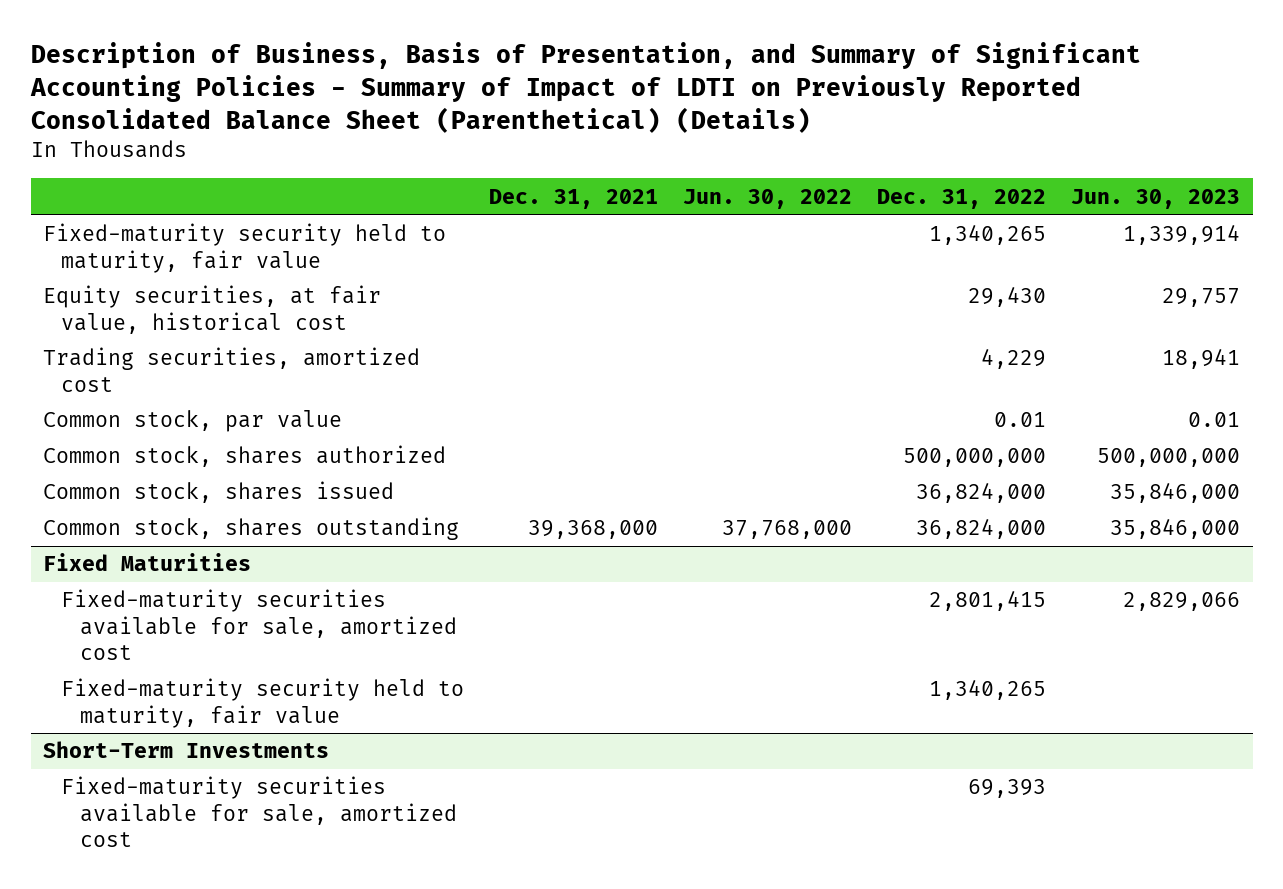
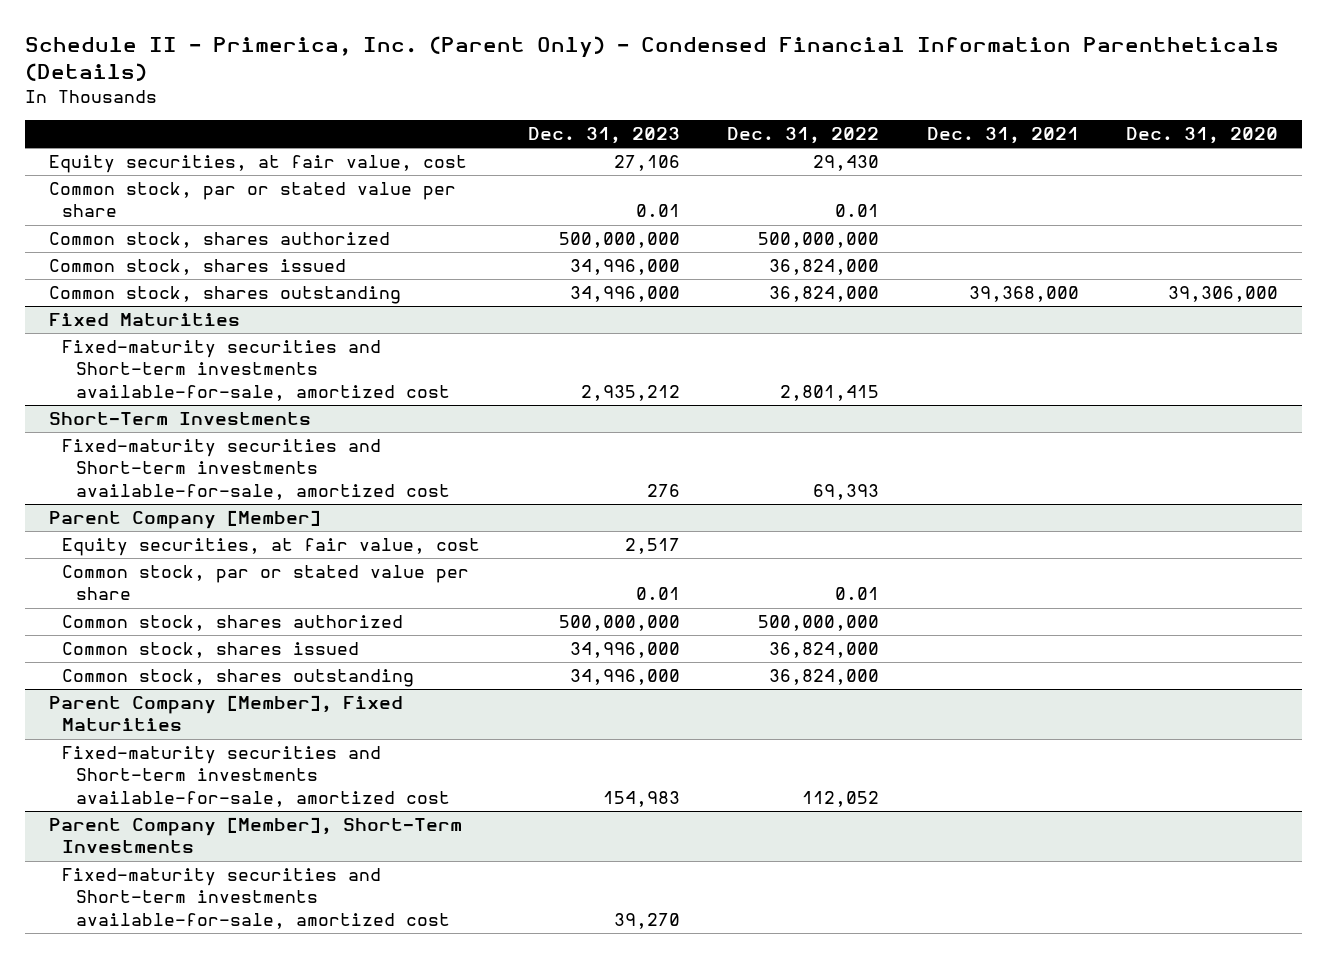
- Description of Business, Basis of Presentation, and Summary of Significant Accounting Policies - Summary of Impact of LDTI on Previously Reported Consolidated Balance Sheet (Parenthetical) (Details)
+ Schedule II - Primerica, Inc. (Parent Only) - Condensed Financial Information Parentheticals (Details)
- | Dec. 31, 2021 | Jun. 30, 2022 | Dec. 31, 2022 | Jun. 30, 2023
+ | Dec. 31, 2023 | Dec. 31, 2022 | Dec. 31, 2021 | Dec. 31, 2020
- Fixed-maturity security held to maturity, fair value | | | 1,340,265 | 1,339,914
- Equity securities, at fair value, historical cost | | | 29,430 | 29,757
- Trading securities, amortized cost | | | 4,229 | 18,941
- Common stock, par value | | | 0.01 | 0.01
+ Equity securities, at fair value, cost | 27,106 | 29,430 | |
+ Common stock, par or stated value per share | 0.01 | 0.01 | |
@ Fixed Maturities
- Fixed-maturity securities available for sale, amortized cost | | | 2,801,415 | 2,829,066
- Fixed-maturity security held to maturity, fair value | | | 1,340,265 |
+ Fixed-maturity securities and Short-term investments available-for-sale, amortized cost | 2,935,212 | 2,801,415 | |
@ Short-Term Investments
- Fixed-maturity securities available for sale, amortized cost | | | 69,393 |
+ Fixed-maturity securities and Short-term investments available-for-sale, amortized cost | 276 | 69,393 | |
+ Parent Company [Member]
+ Equity securities, at fair value, cost | 2,517 | | |
+ Common stock, par or stated value per share | 0.01 | 0.01 | |
+ Common stock, shares authorized | 500,000,000 | 500,000,000 | |
+ Common stock, shares issued | 34,996,000 | 36,824,000 | |
+ Common stock, shares outstanding | 34,996,000 | 36,824,000 | |
+ Parent Company [Member], Fixed Maturities
+ Fixed-maturity securities and Short-term investments available-for-sale, amortized cost | 154,983 | 112,052 | |
+ Parent Company [Member], Short-Term Investments
+ Fixed-maturity securities and Short-term investments available-for-sale, amortized cost | 39,270 | | |

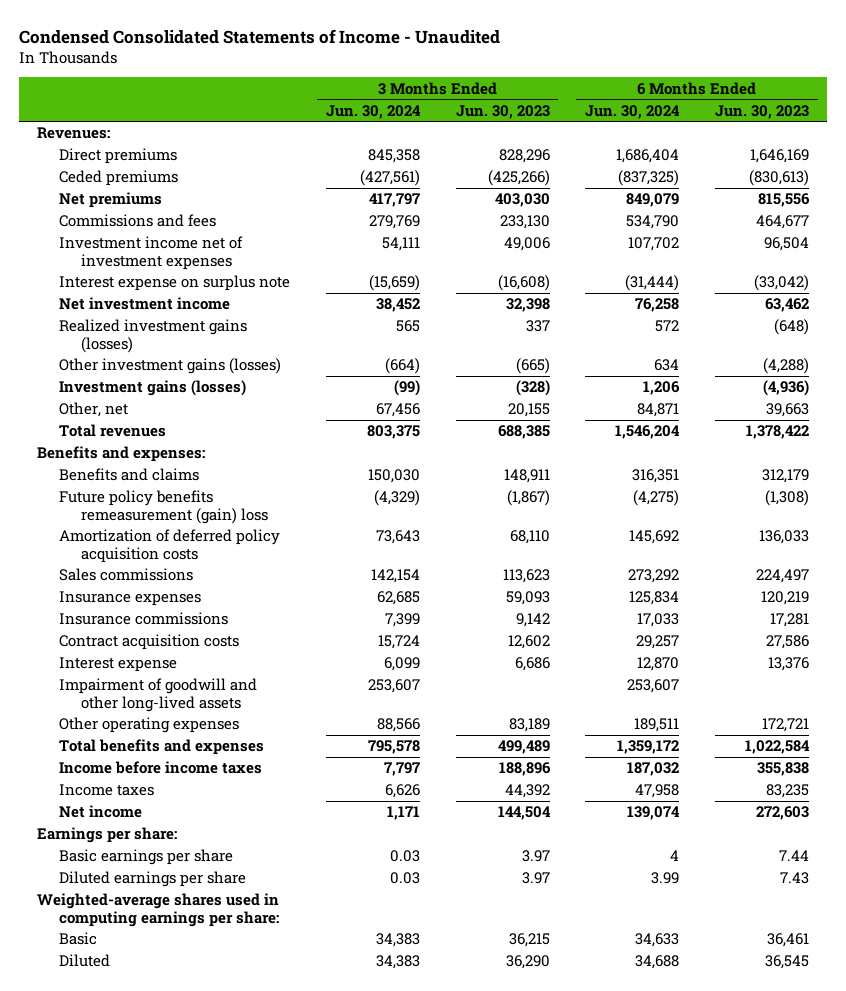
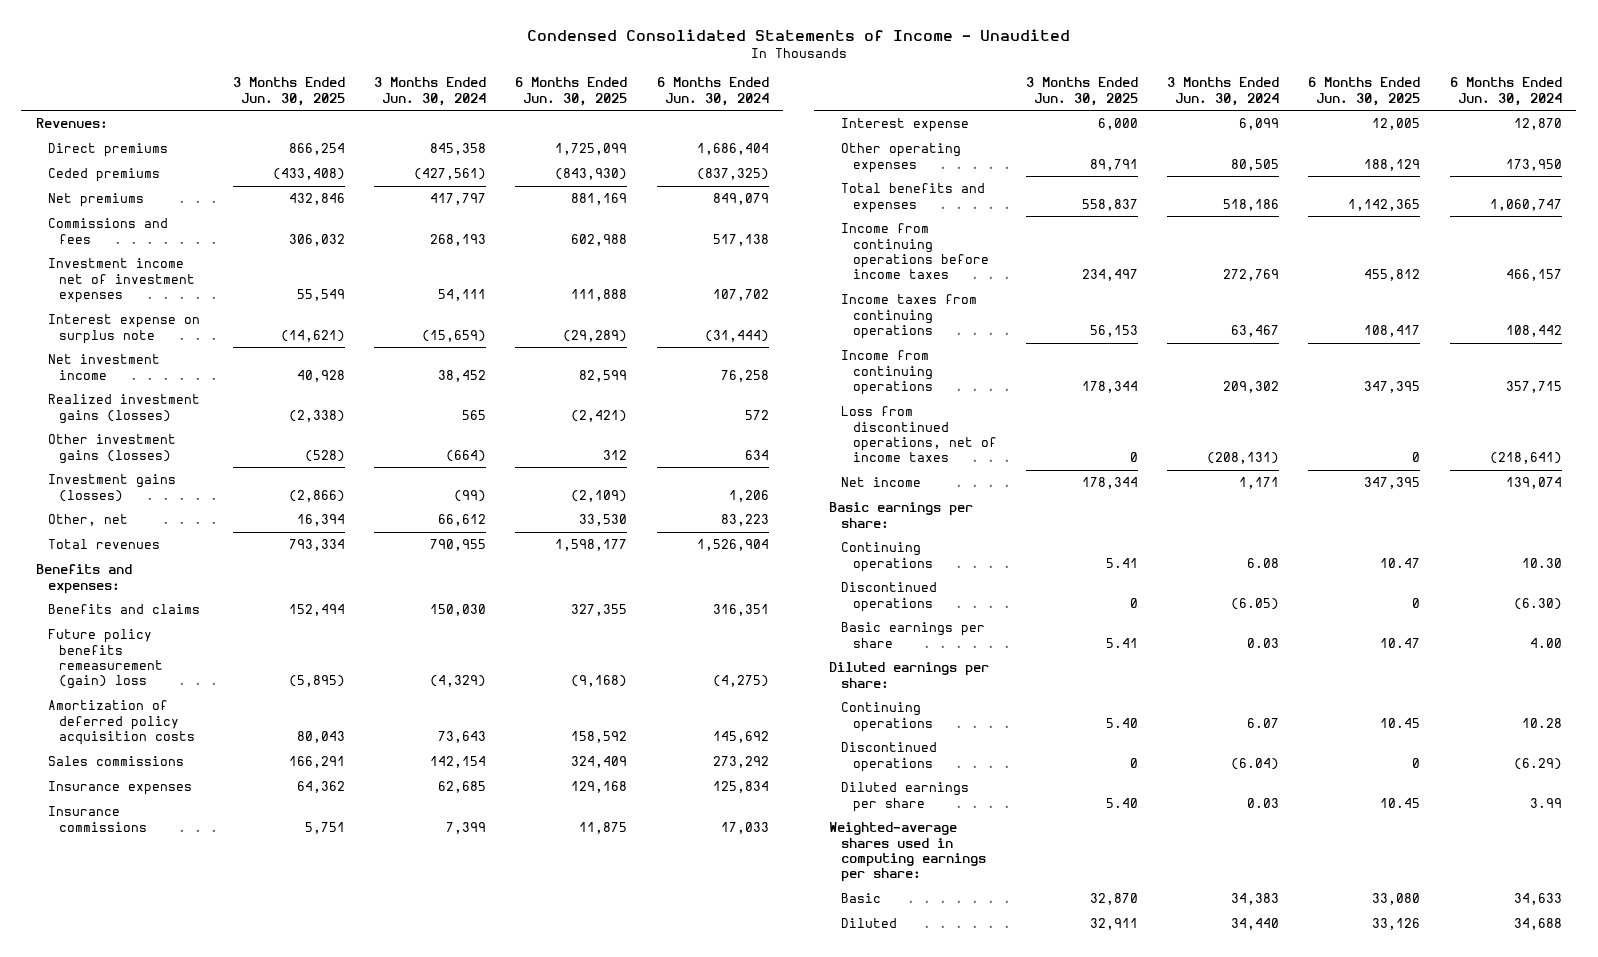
- | 3 Months Ended Jun. 30, 2024 | 3 Months Ended Jun. 30, 2023 | 6 Months Ended Jun. 30, 2024 | 6 Months Ended Jun. 30, 2023
+ | 3 Months Ended Jun. 30, 2025 | 3 Months Ended Jun. 30, 2024 | 6 Months Ended Jun. 30, 2025 | 6 Months Ended Jun. 30, 2024
- Commissions and fees | 279,769 | 233,130 | 534,790 | 464,677
+ Commissions and fees | 306,032 | 268,193 | 602,988 | 517,138
- Other, net | 67,456 | 20,155 | 84,871 | 39,663
- Total revenues | 803,375 | 688,385 | 1,546,204 | 1,378,422
+ Other, net | 16,394 | 66,612 | 33,530 | 83,223
+ Total revenues | 793,334 | 790,955 | 1,598,177 | 1,526,904
- Contract acquisition costs | 15,724 | 12,602 | 29,257 | 27,586
- Impairment of goodwill and other long-lived assets | 253,607 | | 253,607 |
- Other operating expenses | 88,566 | 83,189 | 189,511 | 172,721
- Total benefits and expenses | 795,578 | 499,489 | 1,359,172 | 1,022,584
- Income before income taxes | 7,797 | 188,896 | 187,032 | 355,838
- Income taxes | 6,626 | 44,392 | 47,958 | 83,235
+ Other operating expenses | 89,791 | 80,505 | 188,129 | 173,950
+ Total benefits and expenses | 558,837 | 518,186 | 1,142,365 | 1,060,747
+ Income from continuing operations before income taxes | 234,497 | 272,769 | 455,812 | 466,157
+ Income taxes from continuing operations | 56,153 | 63,467 | 108,417 | 108,442
+ Income from continuing operations | 178,344 | 209,302 | 347,395 | 357,715
+ Loss from discontinued operations, net of income taxes | 0 | (208,131) | 0 | (218,641)
- Earnings per share:
- Basic earnings per share | 0.03 | 3.97 | 4 | 7.44
+ Basic earnings per share:
+ Continuing operations | 5.41 | 6.08 | 10.47 | 10.30
+ Discontinued operations | 0 | (6.05) | 0 | (6.30)
+ Basic earnings per share | 5.41 | 0.03 | 10.47 | 4.00
+ Diluted earnings per share:
+ Continuing operations | 5.40 | 6.07 | 10.45 | 10.28
+ Discontinued operations | 0 | (6.04) | 0 | (6.29)
- Diluted | 34,383 | 36,290 | 34,688 | 36,545
+ Diluted | 32,911 | 34,440 | 33,126 | 34,688

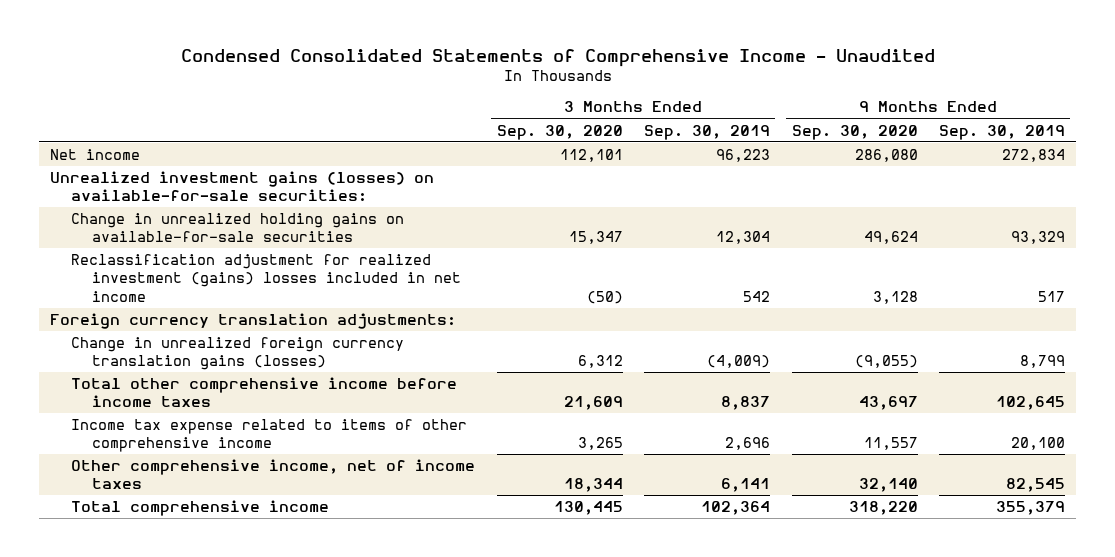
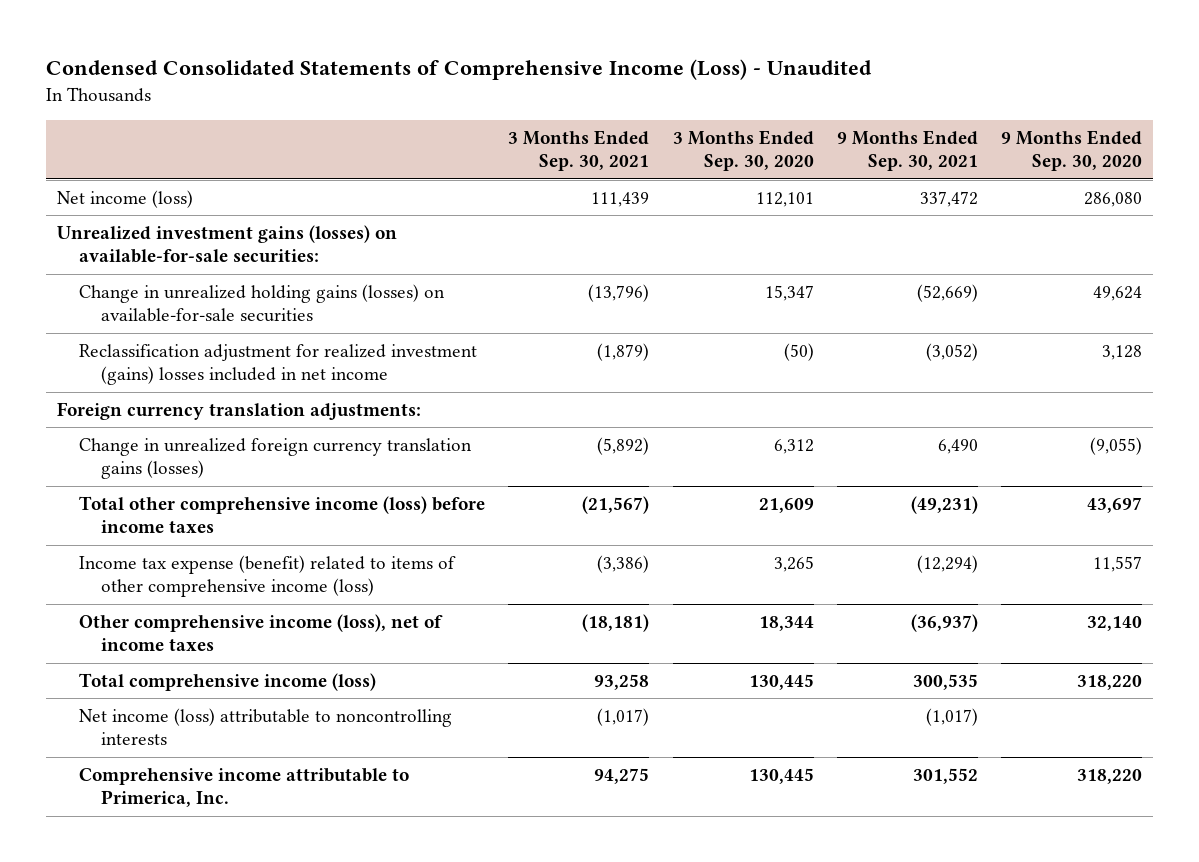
- Condensed Consolidated Statements of Comprehensive Income - Unaudited
+ Condensed Consolidated Statements of Comprehensive Income (Loss) - Unaudited
- | 3 Months Ended Sep. 30, 2020 | 3 Months Ended Sep. 30, 2019 | 9 Months Ended Sep. 30, 2020 | 9 Months Ended Sep. 30, 2019
+ | 3 Months Ended Sep. 30, 2021 | 3 Months Ended Sep. 30, 2020 | 9 Months Ended Sep. 30, 2021 | 9 Months Ended Sep. 30, 2020
- Net income | 112,101 | 96,223 | 286,080 | 272,834
+ Net income (loss) | 111,439 | 112,101 | 337,472 | 286,080
- Change in unrealized holding gains on available-for-sale securities | 15,347 | 12,304 | 49,624 | 93,329
+ Change in unrealized holding gains (losses) on available-for-sale securities | (13,796) | 15,347 | (52,669) | 49,624
- Total other comprehensive income before income taxes | 21,609 | 8,837 | 43,697 | 102,645
- Income tax expense related to items of other comprehensive income | 3,265 | 2,696 | 11,557 | 20,100
- Other comprehensive income, net of income taxes | 18,344 | 6,141 | 32,140 | 82,545
- Total comprehensive income | 130,445 | 102,364 | 318,220 | 355,379
+ Total other comprehensive income (loss) before income taxes | (21,567) | 21,609 | (49,231) | 43,697
+ Income tax expense (benefit) related to items of other comprehensive income (loss) | (3,386) | 3,265 | (12,294) | 11,557
+ Other comprehensive income (loss), net of income taxes | (18,181) | 18,344 | (36,937) | 32,140
+ Total comprehensive income (loss) | 93,258 | 130,445 | 300,535 | 318,220
+ Net income (loss) attributable to noncontrolling interests | (1,017) | | (1,017) |
+ Comprehensive income attributable to Primerica, Inc. | 94,275 | 130,445 | 301,552 | 318,220

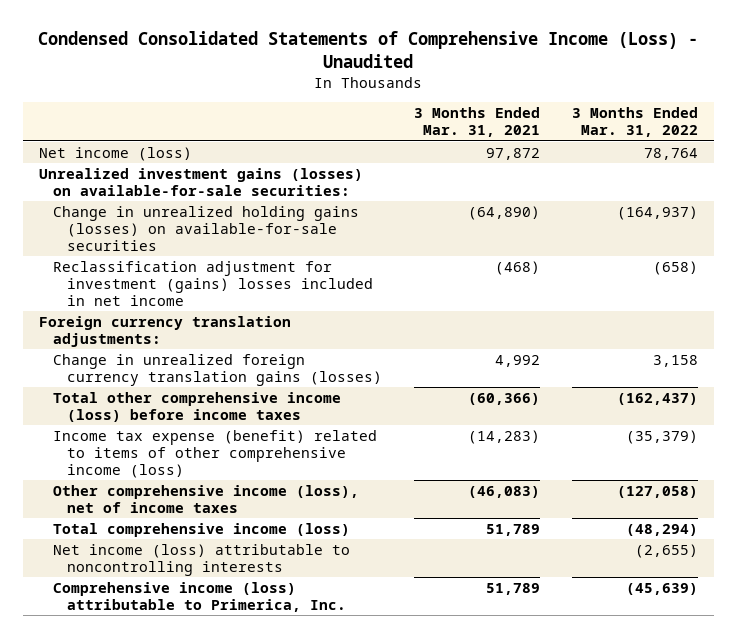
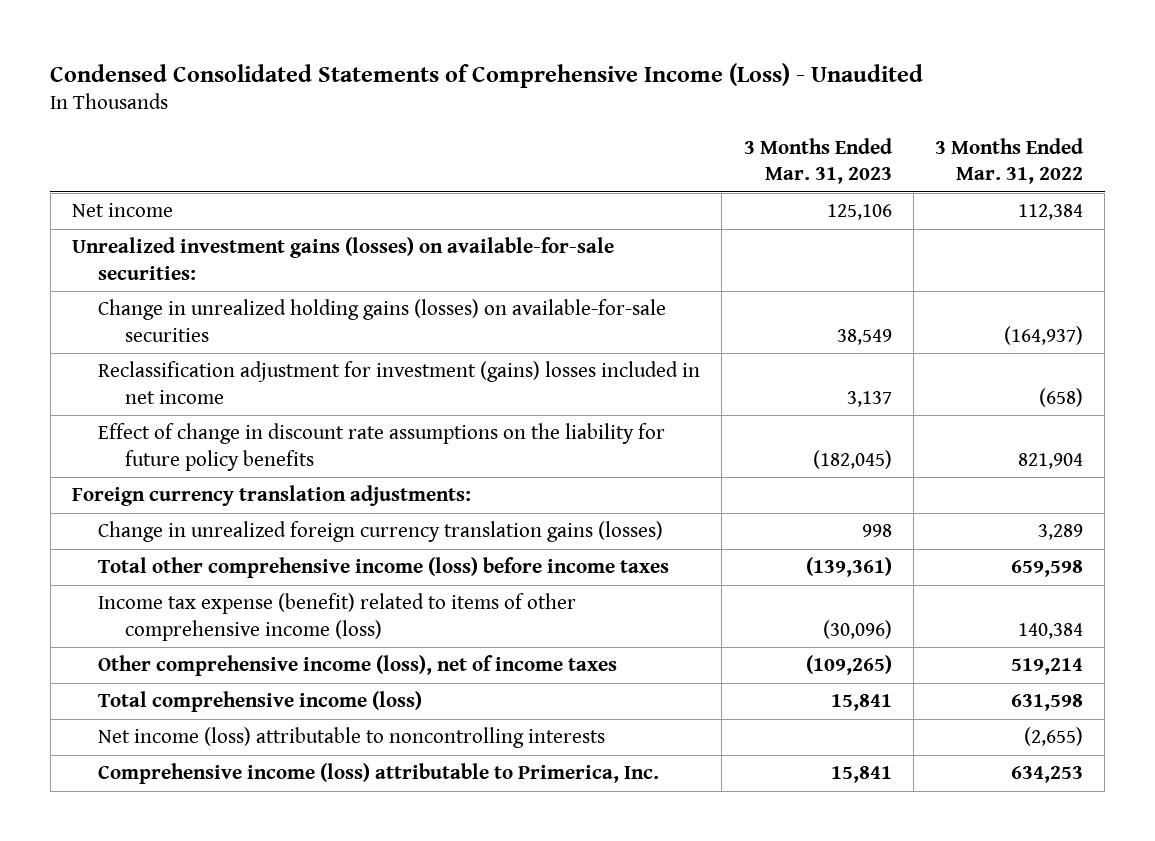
- | 3 Months Ended Mar. 31, 2021 | 3 Months Ended Mar. 31, 2022
+ | 3 Months Ended Mar. 31, 2023 | 3 Months Ended Mar. 31, 2022
- Net income (loss) | 97,872 | 78,764
+ Net income | 125,106 | 112,384
+ Effect of change in discount rate assumptions on the liability for future policy benefits | (182,045) | 821,904
- Change in unrealized foreign currency translation gains (losses) | 4,992 | 3,158
- Total other comprehensive income (loss) before income taxes | (60,366) | (162,437)
- Income tax expense (benefit) related to items of other comprehensive income (loss) | (14,283) | (35,379)
- Other comprehensive income (loss), net of income taxes | (46,083) | (127,058)
- Total comprehensive income (loss) | 51,789 | (48,294)
+ Change in unrealized foreign currency translation gains (losses) | 998 | 3,289
+ Total other comprehensive income (loss) before income taxes | (139,361) | 659,598
+ Income tax expense (benefit) related to items of other comprehensive income (loss) | (30,096) | 140,384
+ Other comprehensive income (loss), net of income taxes | (109,265) | 519,214
+ Total comprehensive income (loss) | 15,841 | 631,598
- Comprehensive income (loss) attributable to Primerica, Inc. | 51,789 | (45,639)
+ Comprehensive income (loss) attributable to Primerica, Inc. | 15,841 | 634,253

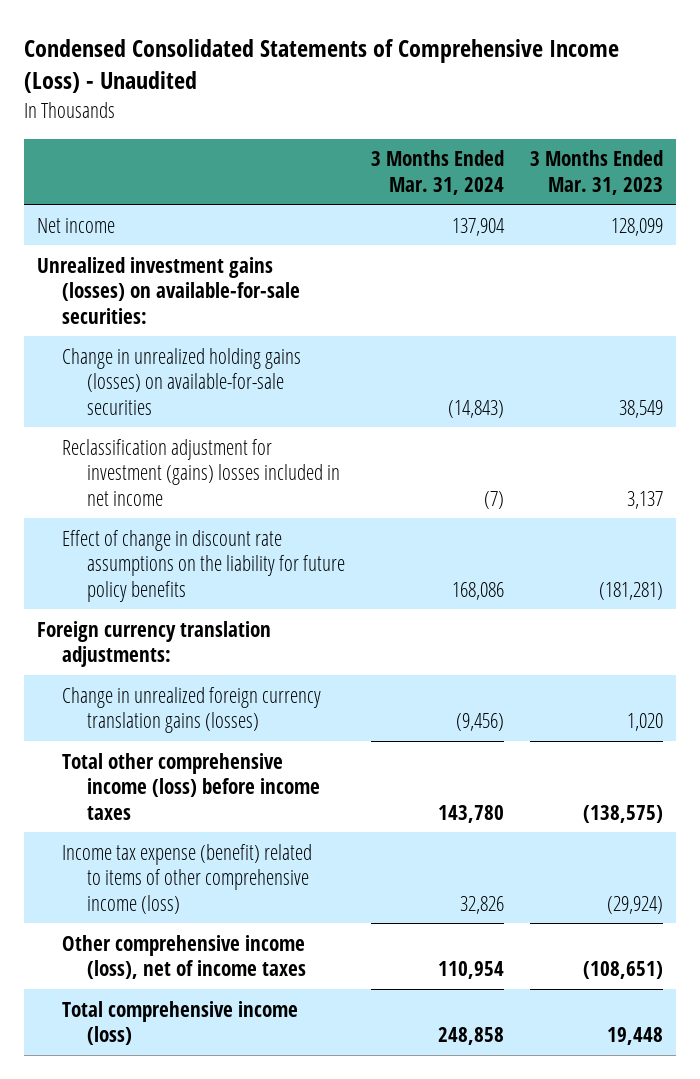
- | 3 Months Ended Mar. 31, 2023 | 3 Months Ended Mar. 31, 2022
+ | 3 Months Ended Mar. 31, 2024 | 3 Months Ended Mar. 31, 2023
- Net income | 125,106 | 112,384
+ Net income | 137,904 | 128,099
- Effect of change in discount rate assumptions on the liability for future policy benefits | (182,045) | 821,904
+ Effect of change in discount rate assumptions on the liability for future policy benefits | 168,086 | (181,281)
- Change in unrealized foreign currency translation gains (losses) | 998 | 3,289
- Total other comprehensive income (loss) before income taxes | (139,361) | 659,598
- Income tax expense (benefit) related to items of other comprehensive income (loss) | (30,096) | 140,384
- Other comprehensive income (loss), net of income taxes | (109,265) | 519,214
- Total comprehensive income (loss) | 15,841 | 631,598
- Net income (loss) attributable to noncontrolling interests | | (2,655)
- Comprehensive income (loss) attributable to Primerica, Inc. | 15,841 | 634,253
+ Change in unrealized foreign currency translation gains (losses) | (9,456) | 1,020
+ Total other comprehensive income (loss) before income taxes | 143,780 | (138,575)
+ Income tax expense (benefit) related to items of other comprehensive income (loss) | 32,826 | (29,924)
+ Other comprehensive income (loss), net of income taxes | 110,954 | (108,651)
+ Total comprehensive income (loss) | 248,858 | 19,448

